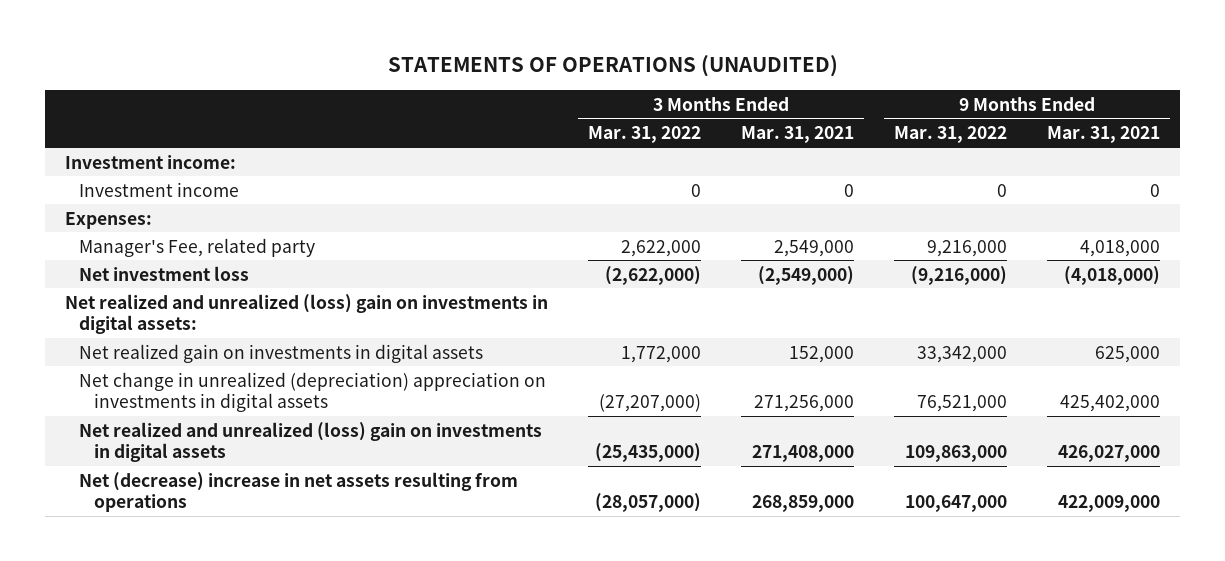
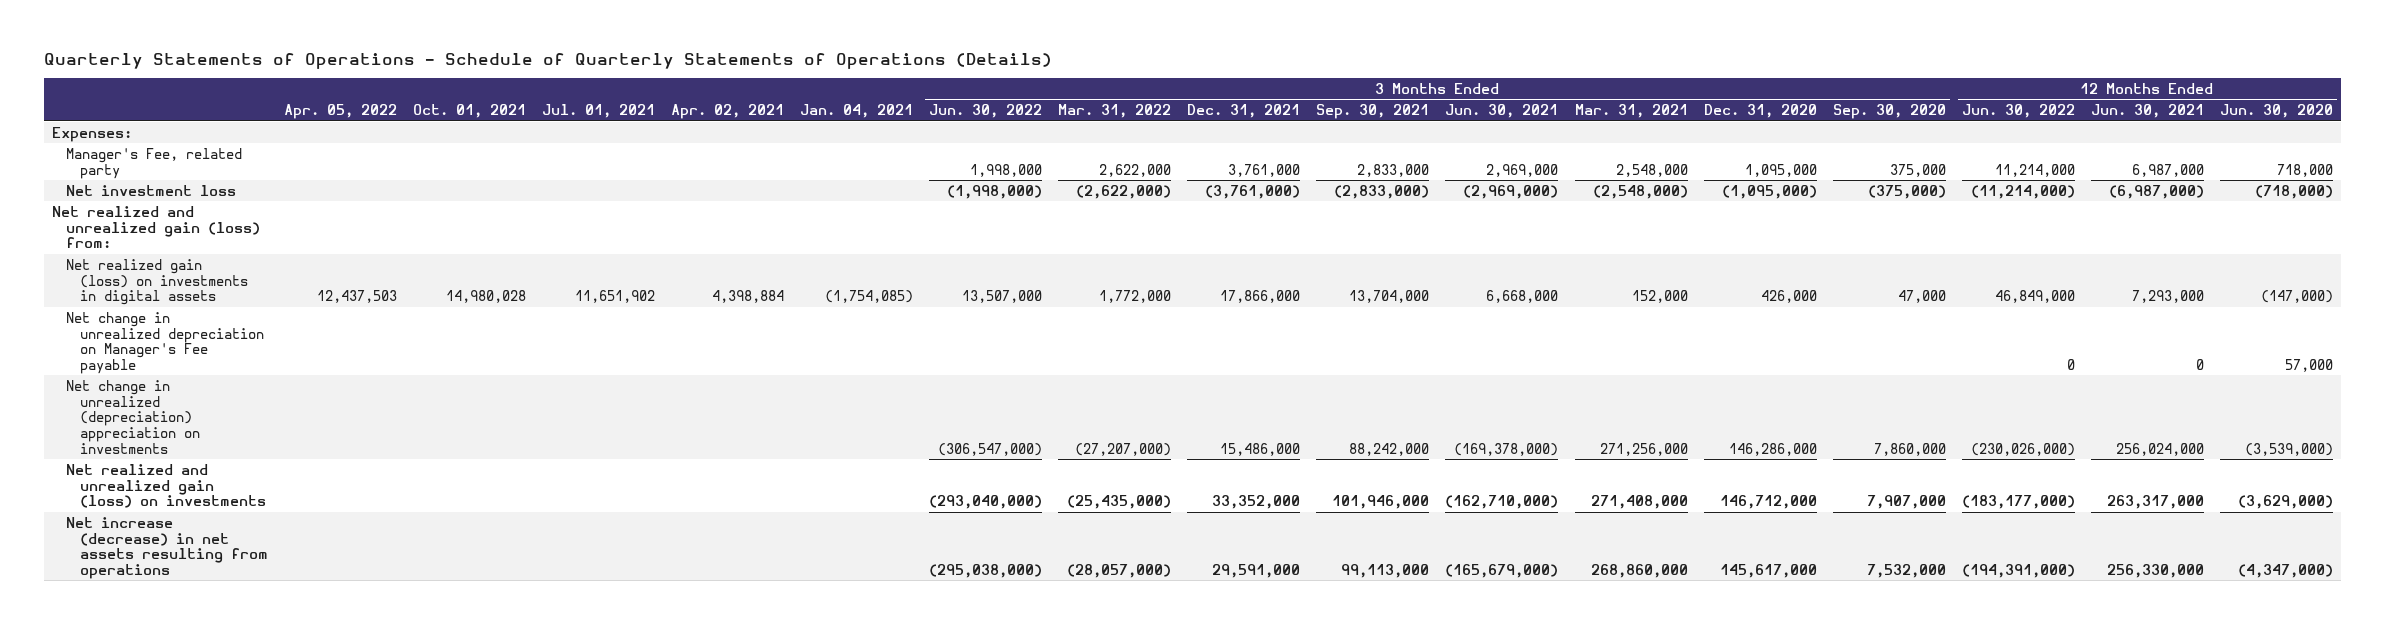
- STATEMENTS OF OPERATIONS (UNAUDITED)
+ Quarterly Statements of Operations - Schedule of Quarterly Statements of Operations (Details)
- | 3 Months Ended Mar. 31, 2022 | 3 Months Ended Mar. 31, 2021 | 9 Months Ended Mar. 31, 2022 | 9 Months Ended Mar. 31, 2021
+ | Apr. 05, 2022 | Oct. 01, 2021 | Jul. 01, 2021 | Apr. 02, 2021 | Jan. 04, 2021 | 3 Months Ended Jun. 30, 2022 | 3 Months Ended Mar. 31, 2022 | 3 Months Ended Dec. 31, 2021 | 3 Months Ended Sep. 30, 2021 | 3 Months Ended Jun. 30, 2021 | 3 Months Ended Mar. 31, 2021 | 3 Months Ended Dec. 31, 2020 | 3 Months Ended Sep. 30, 2020 | 12 Months Ended Jun. 30, 2022 | 12 Months Ended Jun. 30, 2021 | 12 Months Ended Jun. 30, 2020
- Investment income:
- Investment income | 0 | 0 | 0 | 0
- Manager's Fee, related party | 2,622,000 | 2,549,000 | 9,216,000 | 4,018,000
- Net investment loss | (2,622,000) | (2,549,000) | (9,216,000) | (4,018,000)
- Net realized and unrealized (loss) gain on investments in digital assets:
- Net realized gain on investments in digital assets | 1,772,000 | 152,000 | 33,342,000 | 625,000
- Net change in unrealized (depreciation) appreciation on investments in digital assets | (27,207,000) | 271,256,000 | 76,521,000 | 425,402,000
- Net realized and unrealized (loss) gain on investments in digital assets | (25,435,000) | 271,408,000 | 109,863,000 | 426,027,000
- Net (decrease) increase in net assets resulting from operations | (28,057,000) | 268,859,000 | 100,647,000 | 422,009,000
+ Manager's Fee, related party | | | | | | 1,998,000 | 2,622,000 | 3,761,000 | 2,833,000 | 2,969,000 | 2,548,000 | 1,095,000 | 375,000 | 11,214,000 | 6,987,000 | 718,000
+ Net investment loss | | | | | | (1,998,000) | (2,622,000) | (3,761,000) | (2,833,000) | (2,969,000) | (2,548,000) | (1,095,000) | (375,000) | (11,214,000) | (6,987,000) | (718,000)
+ Net realized and unrealized gain (loss) from:
+ Net realized gain (loss) on investments in digital assets | 12,437,503 | 14,980,028 | 11,651,902 | 4,398,884 | (1,754,085) | 13,507,000 | 1,772,000 | 17,866,000 | 13,704,000 | 6,668,000 | 152,000 | 426,000 | 47,000 | 46,849,000 | 7,293,000 | (147,000)
+ Net change in unrealized depreciation on Manager's Fee payable | | | | | | | | | | | | | | 0 | 0 | 57,000
+ Net change in unrealized (depreciation) appreciation on investments | | | | | | (306,547,000) | (27,207,000) | 15,486,000 | 88,242,000 | (169,378,000) | 271,256,000 | 146,286,000 | 7,860,000 | (230,026,000) | 256,024,000 | (3,539,000)
+ Net realized and unrealized gain (loss) on investments | | | | | | (293,040,000) | (25,435,000) | 33,352,000 | 101,946,000 | (162,710,000) | 271,408,000 | 146,712,000 | 7,907,000 | (183,177,000) | 263,317,000 | (3,629,000)
+ Net increase (decrease) in net assets resulting from operations | | | | | | (295,038,000) | (28,057,000) | 29,591,000 | 99,113,000 | (165,679,000) | 268,860,000 | 145,617,000 | 7,532,000 | (194,391,000) | 256,330,000 | (4,347,000)

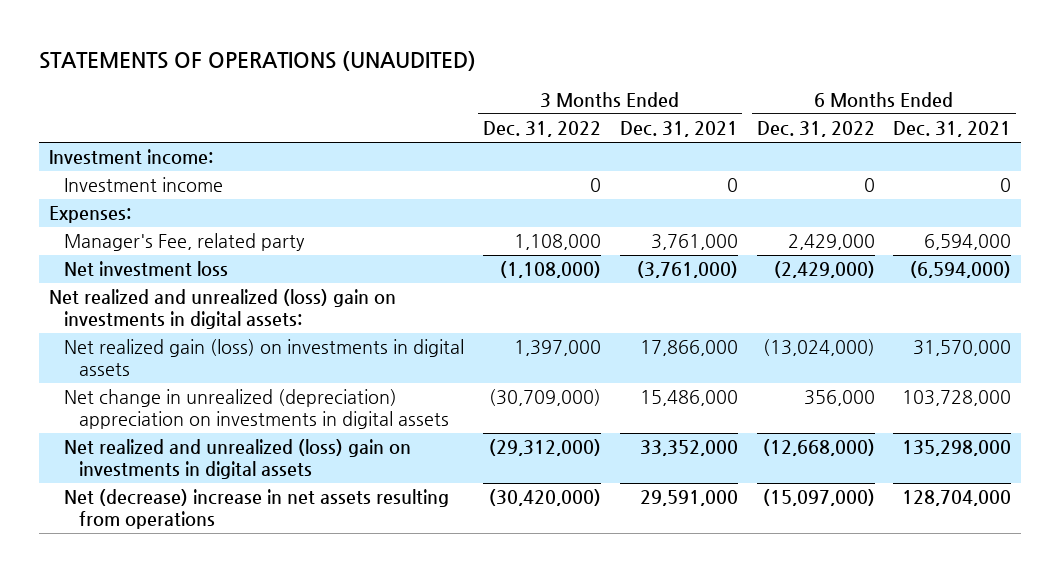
- Quarterly Statements of Operations - Schedule of Quarterly Statements of Operations (Details)
+ STATEMENTS OF OPERATIONS (UNAUDITED)
- | Apr. 05, 2022 | Oct. 01, 2021 | Jul. 01, 2021 | Apr. 02, 2021 | Jan. 04, 2021 | 3 Months Ended Jun. 30, 2022 | 3 Months Ended Mar. 31, 2022 | 3 Months Ended Dec. 31, 2021 | 3 Months Ended Sep. 30, 2021 | 3 Months Ended Jun. 30, 2021 | 3 Months Ended Mar. 31, 2021 | 3 Months Ended Dec. 31, 2020 | 3 Months Ended Sep. 30, 2020 | 12 Months Ended Jun. 30, 2022 | 12 Months Ended Jun. 30, 2021 | 12 Months Ended Jun. 30, 2020
+ | 3 Months Ended Dec. 31, 2022 | 3 Months Ended Dec. 31, 2021 | 6 Months Ended Dec. 31, 2022 | 6 Months Ended Dec. 31, 2021
+ Investment income:
+ Investment income | 0 | 0 | 0 | 0
- Net realized and unrealized gain (loss) from:
+ Net realized and unrealized (loss) gain on investments in digital assets:
- Net change in unrealized depreciation on Manager's Fee payable | | | | | | | | | | | | | | 0 | 0 | 57,000
- Net change in unrealized (depreciation) appreciation on investments | | | | | | (306,547,000) | (27,207,000) | 15,486,000 | 88,242,000 | (169,378,000) | 271,256,000 | 146,286,000 | 7,860,000 | (230,026,000) | 256,024,000 | (3,539,000)
- Net realized and unrealized gain (loss) on investments | | | | | | (293,040,000) | (25,435,000) | 33,352,000 | 101,946,000 | (162,710,000) | 271,408,000 | 146,712,000 | 7,907,000 | (183,177,000) | 263,317,000 | (3,629,000)
- Net increase (decrease) in net assets resulting from operations | | | | | | (295,038,000) | (28,057,000) | 29,591,000 | 99,113,000 | (165,679,000) | 268,860,000 | 145,617,000 | 7,532,000 | (194,391,000) | 256,330,000 | (4,347,000)
+ Net change in unrealized (depreciation) appreciation on investments in digital assets | (30,709,000) | 15,486,000 | 356,000 | 103,728,000
+ Net realized and unrealized (loss) gain on investments in digital assets | (29,312,000) | 33,352,000 | (12,668,000) | 135,298,000
+ Net (decrease) increase in net assets resulting from operations | (30,420,000) | 29,591,000 | (15,097,000) | 128,704,000

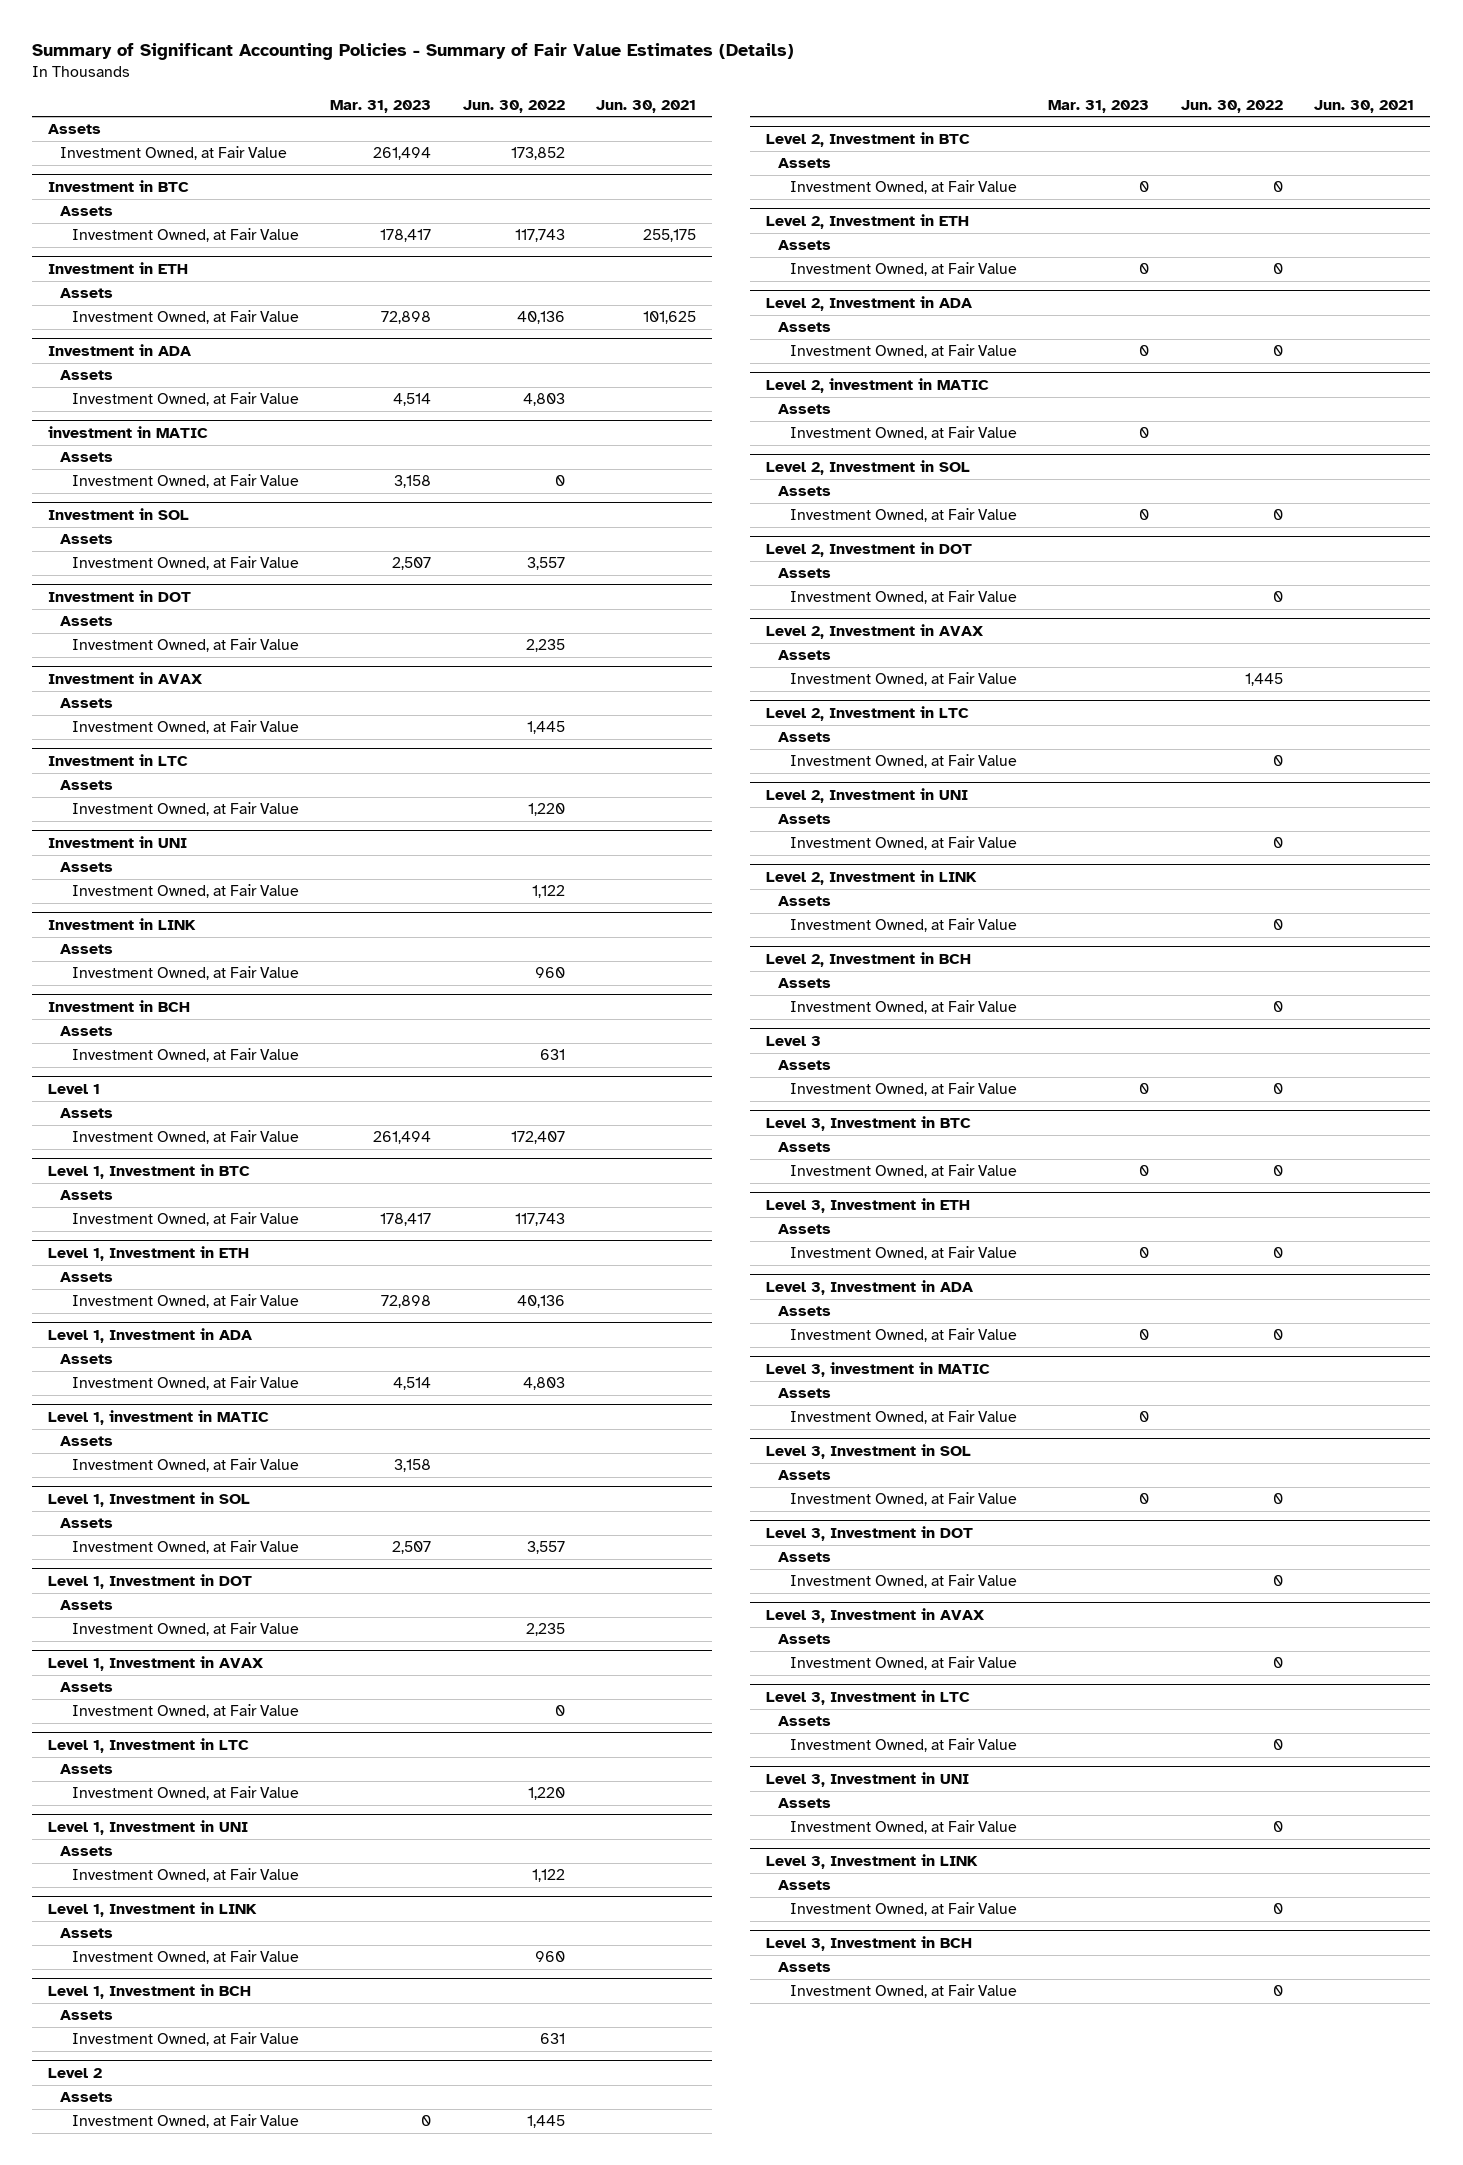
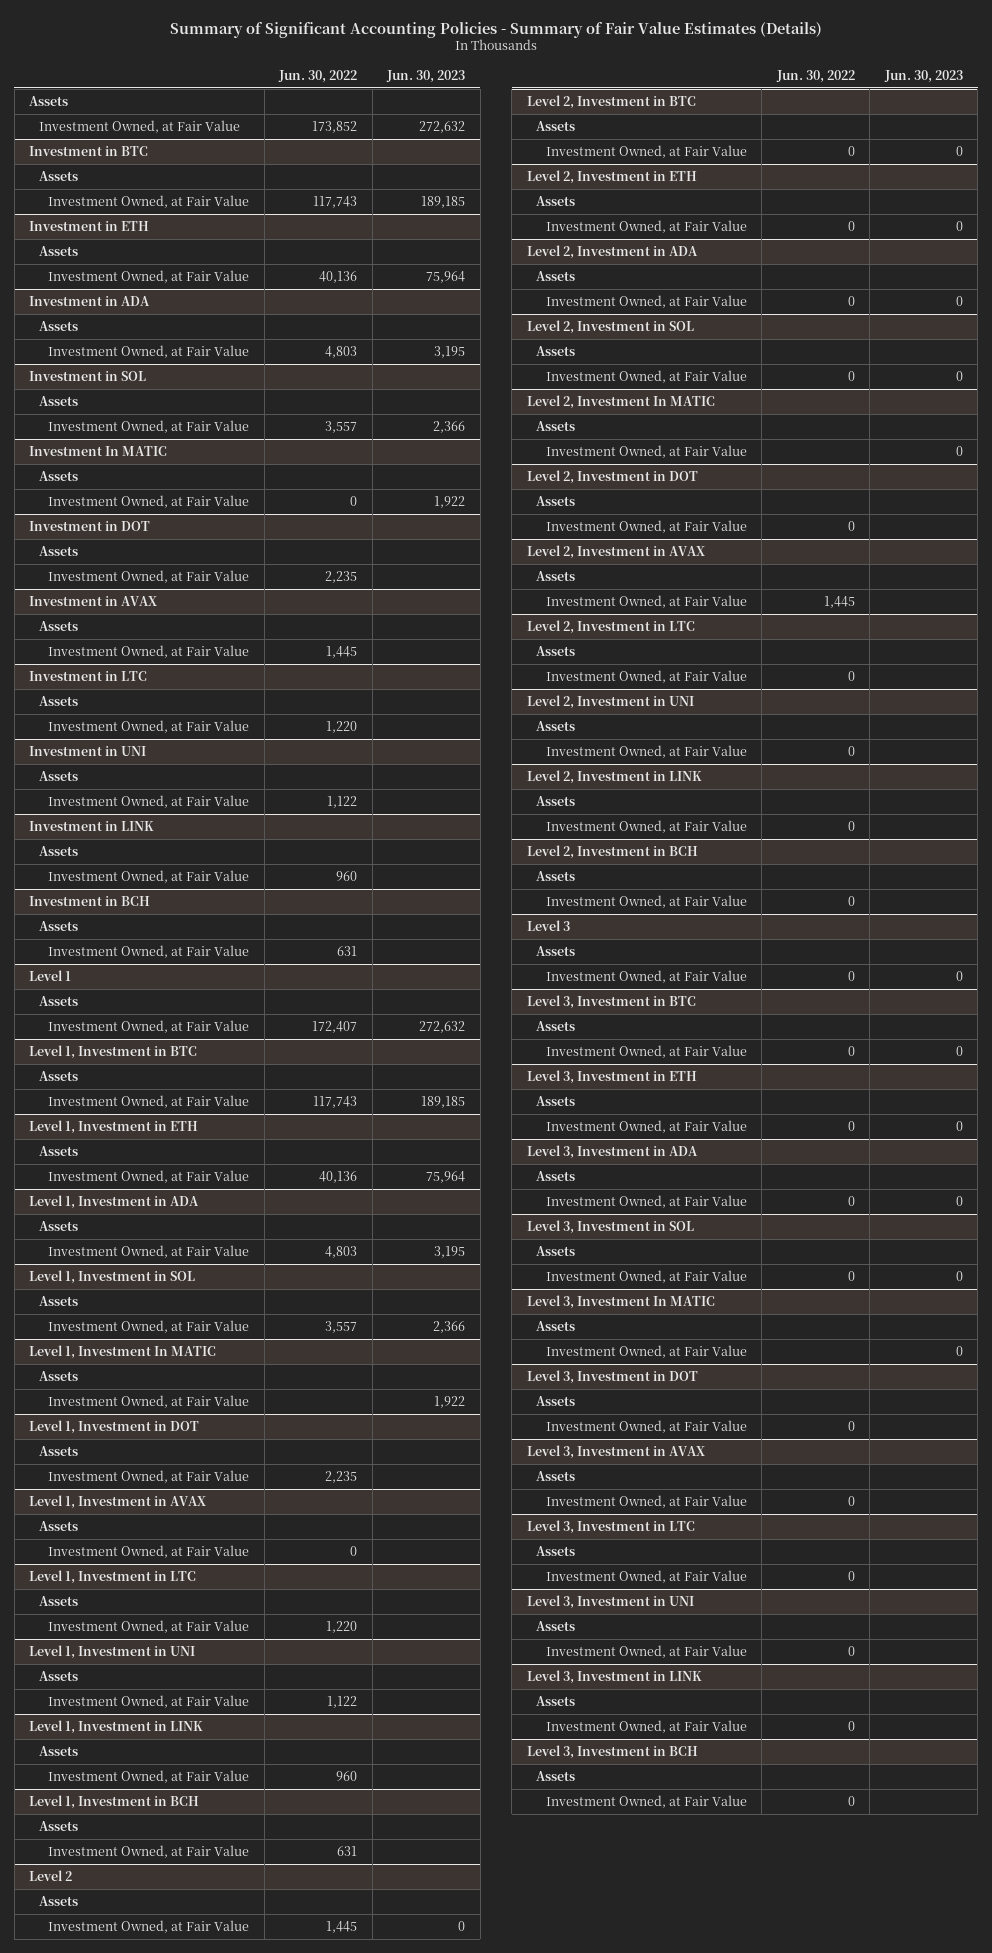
- | Mar. 31, 2023 | Jun. 30, 2022 | Jun. 30, 2021
+ | Jun. 30, 2022 | Jun. 30, 2023
- investment in MATIC
- Assets
- Investment Owned, at Fair Value | 3,158 | 0 |
+ Investment In MATIC
+ Assets
+ Investment Owned, at Fair Value | 0 | 1,922
- Level 1, investment in MATIC
- Assets
- Investment Owned, at Fair Value | 3,158 | |
+ Level 1, Investment In MATIC
+ Assets
+ Investment Owned, at Fair Value | | 1,922
- Level 2, investment in MATIC
- Assets
- Investment Owned, at Fair Value | 0 | |
+ Level 2, Investment In MATIC
+ Assets
+ Investment Owned, at Fair Value | | 0
- Level 3, investment in MATIC
- Assets
- Investment Owned, at Fair Value | 0 | |
+ Level 3, Investment In MATIC
+ Assets
+ Investment Owned, at Fair Value | | 0

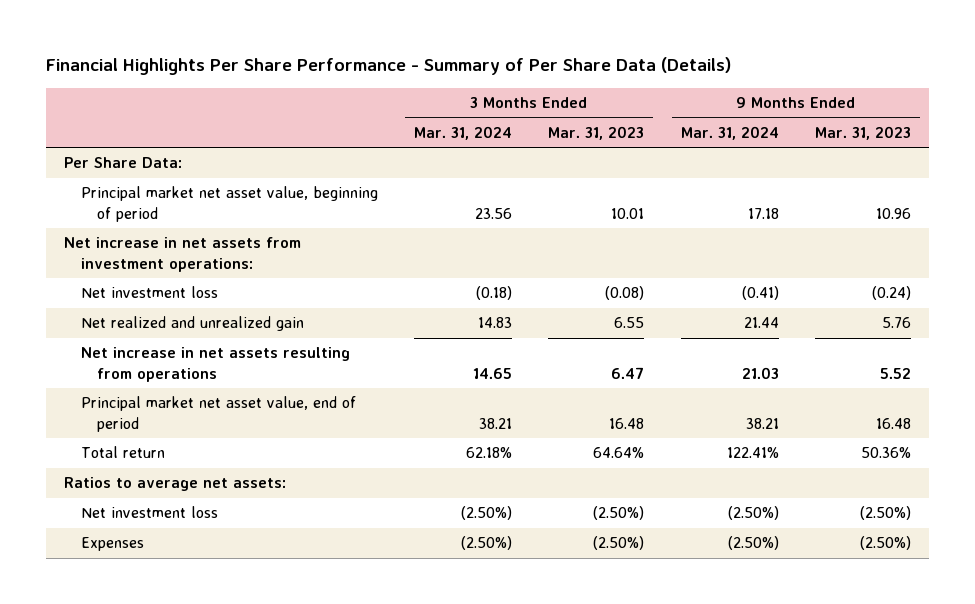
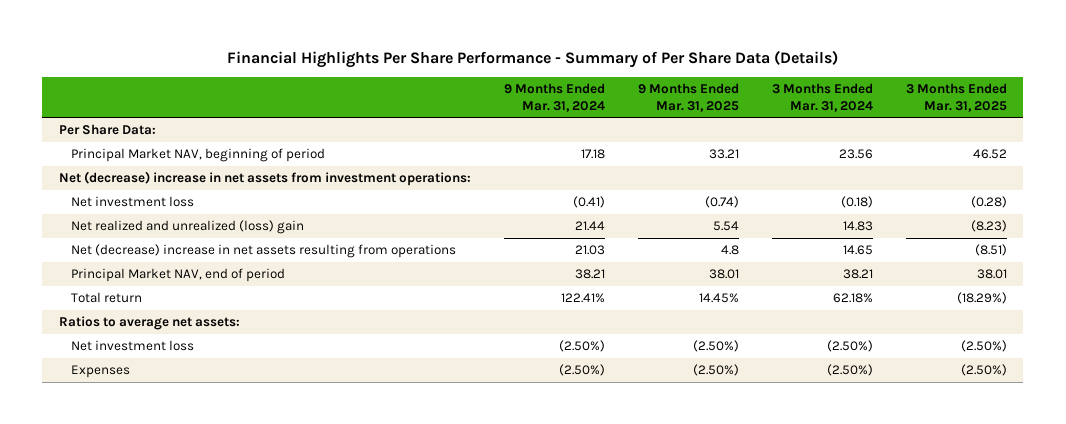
- | 3 Months Ended Mar. 31, 2024 | 3 Months Ended Mar. 31, 2023 | 9 Months Ended Mar. 31, 2024 | 9 Months Ended Mar. 31, 2023
+ | 9 Months Ended Mar. 31, 2024 | 9 Months Ended Mar. 31, 2025 | 3 Months Ended Mar. 31, 2024 | 3 Months Ended Mar. 31, 2025
- Principal market net asset value, beginning of period | 23.56 | 10.01 | 17.18 | 10.96
- Net increase in net assets from investment operations:
+ Principal Market NAV, beginning of period | 17.18 | 33.21 | 23.56 | 46.52
+ Net (decrease) increase in net assets from investment operations:
- Net realized and unrealized gain | 14.83 | 6.55 | 21.44 | 5.76
- Net increase in net assets resulting from operations | 14.65 | 6.47 | 21.03 | 5.52
- Principal market net asset value, end of period | 38.21 | 16.48 | 38.21 | 16.48
+ Net realized and unrealized (loss) gain | 21.44 | 5.54 | 14.83 | (8.23)
+ Net (decrease) increase in net assets resulting from operations | 21.03 | 4.8 | 14.65 | (8.51)
+ Principal Market NAV, end of period | 38.21 | 38.01 | 38.21 | 38.01

